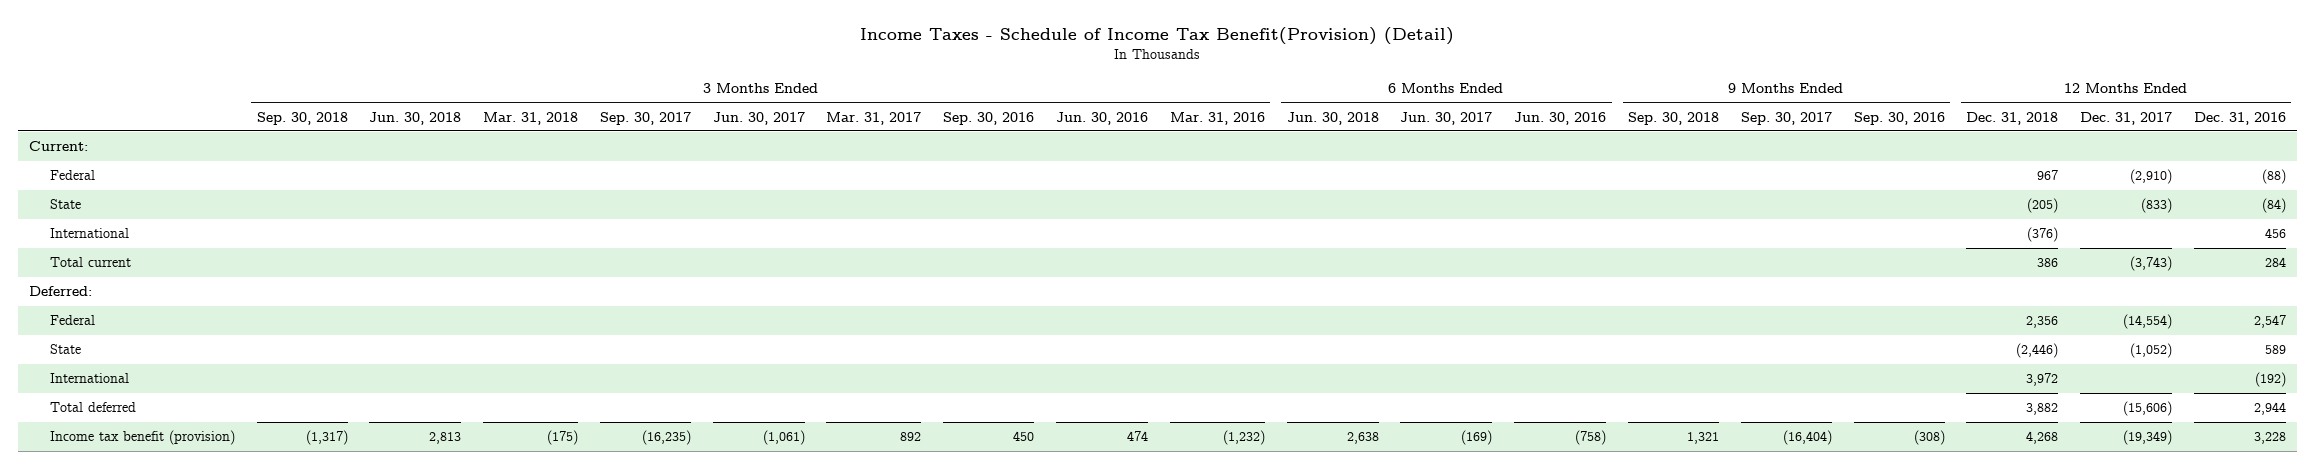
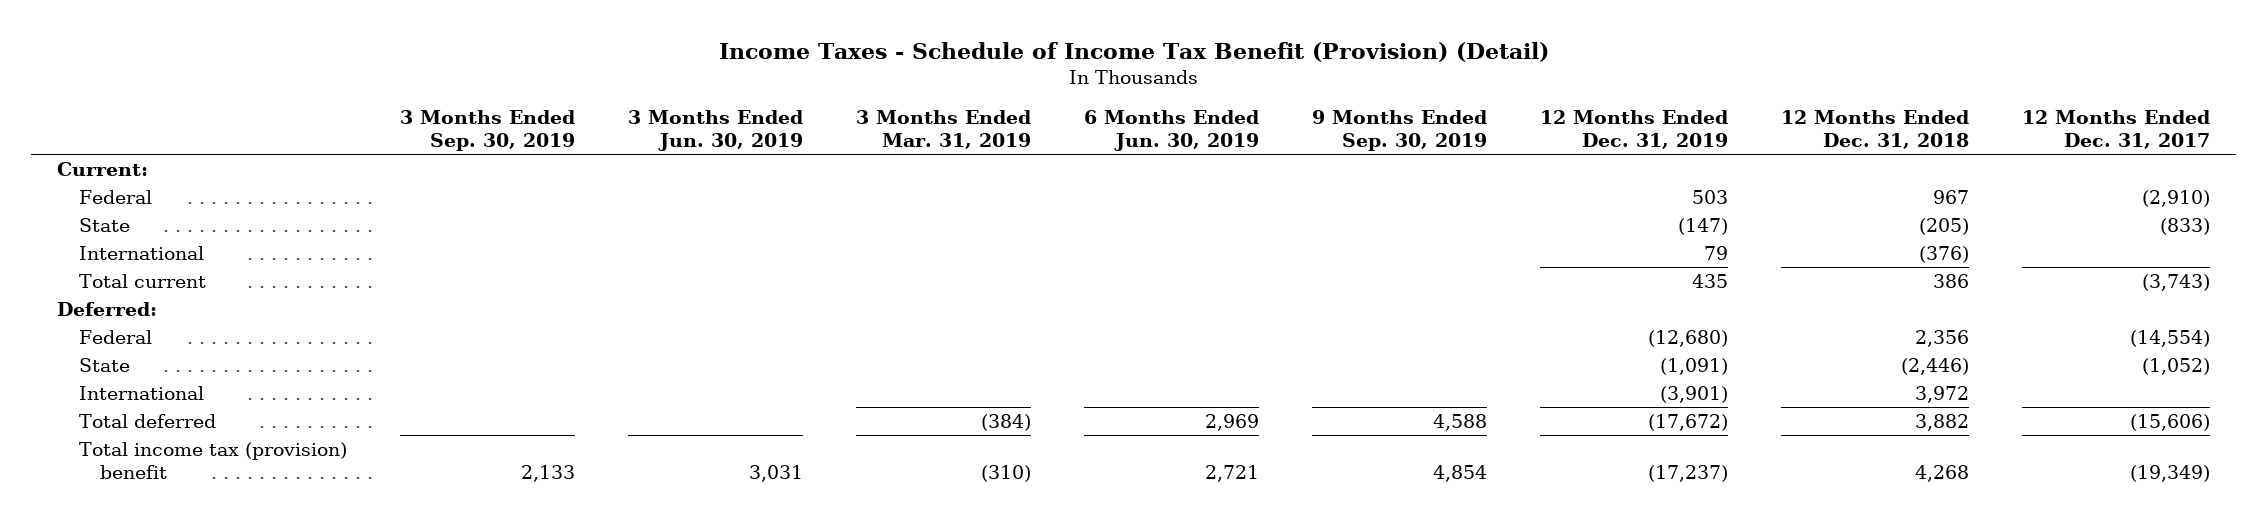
- Income Taxes - Schedule of Income Tax Benefit(Provision) (Detail)
+ Income Taxes - Schedule of Income Tax Benefit (Provision) (Detail)
- | 3 Months Ended Sep. 30, 2018 | 3 Months Ended Jun. 30, 2018 | 3 Months Ended Mar. 31, 2018 | 3 Months Ended Sep. 30, 2017 | 3 Months Ended Jun. 30, 2017 | 3 Months Ended Mar. 31, 2017 | 3 Months Ended Sep. 30, 2016 | 3 Months Ended Jun. 30, 2016 | 3 Months Ended Mar. 31, 2016 | 6 Months Ended Jun. 30, 2018 | 6 Months Ended Jun. 30, 2017 | 6 Months Ended Jun. 30, 2016 | 9 Months Ended Sep. 30, 2018 | 9 Months Ended Sep. 30, 2017 | 9 Months Ended Sep. 30, 2016 | 12 Months Ended Dec. 31, 2018 | 12 Months Ended Dec. 31, 2017 | 12 Months Ended Dec. 31, 2016
+ | 3 Months Ended Sep. 30, 2019 | 3 Months Ended Jun. 30, 2019 | 3 Months Ended Mar. 31, 2019 | 6 Months Ended Jun. 30, 2019 | 9 Months Ended Sep. 30, 2019 | 12 Months Ended Dec. 31, 2019 | 12 Months Ended Dec. 31, 2018 | 12 Months Ended Dec. 31, 2017
- Income tax benefit (provision) | (1,317) | 2,813 | (175) | (16,235) | (1,061) | 892 | 450 | 474 | (1,232) | 2,638 | (169) | (758) | 1,321 | (16,404) | (308) | 4,268 | (19,349) | 3,228
+ Total income tax (provision) benefit | 2,133 | 3,031 | (310) | 2,721 | 4,854 | (17,237) | 4,268 | (19,349)

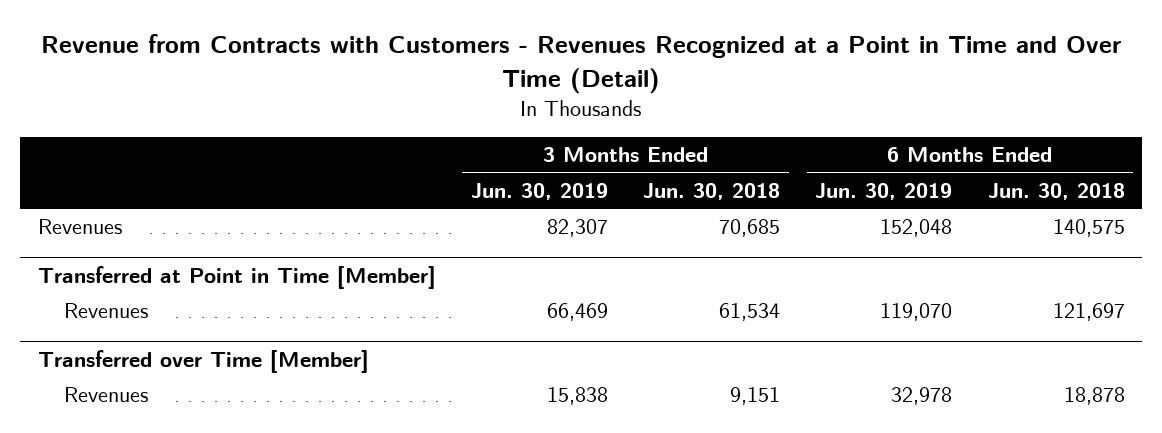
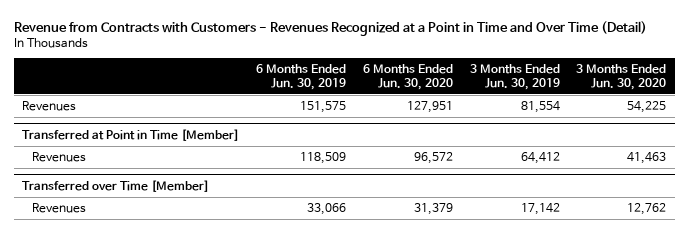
- | 3 Months Ended Jun. 30, 2019 | 3 Months Ended Jun. 30, 2018 | 6 Months Ended Jun. 30, 2019 | 6 Months Ended Jun. 30, 2018
+ | 6 Months Ended Jun. 30, 2019 | 6 Months Ended Jun. 30, 2020 | 3 Months Ended Jun. 30, 2019 | 3 Months Ended Jun. 30, 2020
- Revenues | 82,307 | 70,685 | 152,048 | 140,575
+ Revenues | 151,575 | 127,951 | 81,554 | 54,225
@ Transferred at Point in Time [Member]
- Revenues | 66,469 | 61,534 | 119,070 | 121,697
+ Revenues | 118,509 | 96,572 | 64,412 | 41,463
@ Transferred over Time [Member]
- Revenues | 15,838 | 9,151 | 32,978 | 18,878
+ Revenues | 33,066 | 31,379 | 17,142 | 12,762

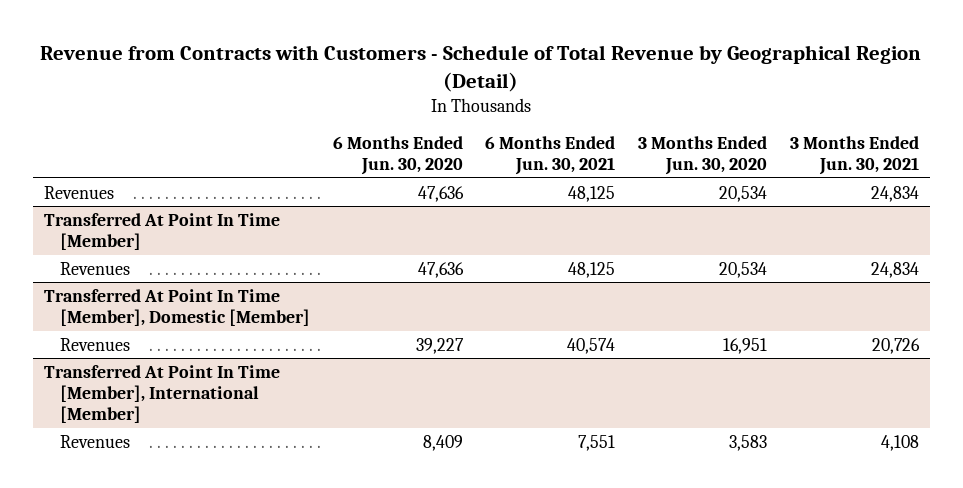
- Revenue from Contracts with Customers - Revenues Recognized at a Point in Time and Over Time (Detail)
+ Revenue from Contracts with Customers - Schedule of Total Revenue by Geographical Region (Detail)
- | 6 Months Ended Jun. 30, 2019 | 6 Months Ended Jun. 30, 2020 | 3 Months Ended Jun. 30, 2019 | 3 Months Ended Jun. 30, 2020
+ | 6 Months Ended Jun. 30, 2020 | 6 Months Ended Jun. 30, 2021 | 3 Months Ended Jun. 30, 2020 | 3 Months Ended Jun. 30, 2021
- Revenues | 151,575 | 127,951 | 81,554 | 54,225
- Transferred at Point in Time [Member]
- Revenues | 118,509 | 96,572 | 64,412 | 41,463
- Transferred over Time [Member]
- Revenues | 33,066 | 31,379 | 17,142 | 12,762
+ Revenues | 47,636 | 48,125 | 20,534 | 24,834
+ Transferred At Point In Time [Member]
+ Revenues | 47,636 | 48,125 | 20,534 | 24,834
+ Transferred At Point In Time [Member], Domestic [Member]
+ Revenues | 39,227 | 40,574 | 16,951 | 20,726
+ Transferred At Point In Time [Member], International [Member]
+ Revenues | 8,409 | 7,551 | 3,583 | 4,108

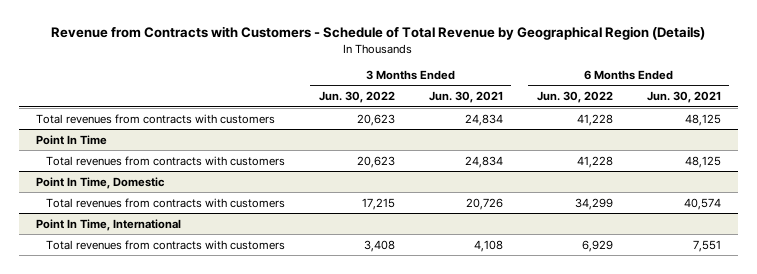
- Revenue from Contracts with Customers - Schedule of Total Revenue by Geographical Region (Detail)
+ Revenue from Contracts with Customers - Schedule of Total Revenue by Geographical Region (Details)
- | 6 Months Ended Jun. 30, 2020 | 6 Months Ended Jun. 30, 2021 | 3 Months Ended Jun. 30, 2020 | 3 Months Ended Jun. 30, 2021
+ | 3 Months Ended Jun. 30, 2022 | 3 Months Ended Jun. 30, 2021 | 6 Months Ended Jun. 30, 2022 | 6 Months Ended Jun. 30, 2021
- Revenues | 47,636 | 48,125 | 20,534 | 24,834
- Transferred At Point In Time [Member]
- Revenues | 47,636 | 48,125 | 20,534 | 24,834
- Transferred At Point In Time [Member], Domestic [Member]
- Revenues | 39,227 | 40,574 | 16,951 | 20,726
- Transferred At Point In Time [Member], International [Member]
- Revenues | 8,409 | 7,551 | 3,583 | 4,108
+ Total revenues from contracts with customers | 20,623 | 24,834 | 41,228 | 48,125
+ Point In Time
+ Total revenues from contracts with customers | 20,623 | 24,834 | 41,228 | 48,125
+ Point In Time, Domestic
+ Total revenues from contracts with customers | 17,215 | 20,726 | 34,299 | 40,574
+ Point In Time, International
+ Total revenues from contracts with customers | 3,408 | 4,108 | 6,929 | 7,551

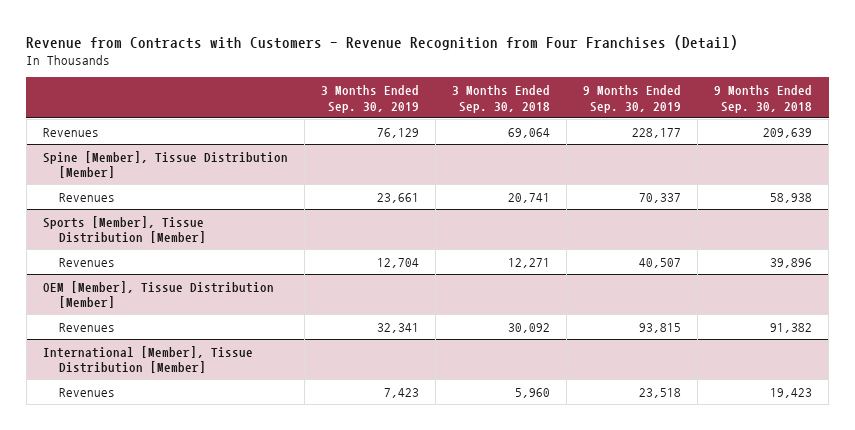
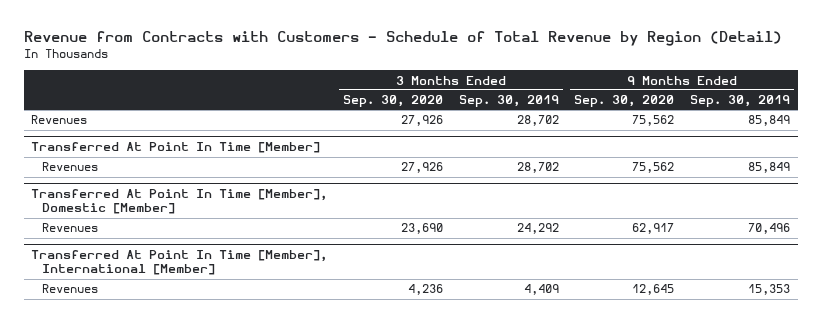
- Revenue from Contracts with Customers - Revenue Recognition from Four Franchises (Detail)
+ Revenue from Contracts with Customers - Schedule of Total Revenue by Region (Detail)
- | 3 Months Ended Sep. 30, 2019 | 3 Months Ended Sep. 30, 2018 | 9 Months Ended Sep. 30, 2019 | 9 Months Ended Sep. 30, 2018
+ | 3 Months Ended Sep. 30, 2020 | 3 Months Ended Sep. 30, 2019 | 9 Months Ended Sep. 30, 2020 | 9 Months Ended Sep. 30, 2019
- Revenues | 76,129 | 69,064 | 228,177 | 209,639
- Spine [Member], Tissue Distribution [Member]
- Revenues | 23,661 | 20,741 | 70,337 | 58,938
- Sports [Member], Tissue Distribution [Member]
- Revenues | 12,704 | 12,271 | 40,507 | 39,896
- OEM [Member], Tissue Distribution [Member]
- Revenues | 32,341 | 30,092 | 93,815 | 91,382
- International [Member], Tissue Distribution [Member]
- Revenues | 7,423 | 5,960 | 23,518 | 19,423
+ Revenues | 27,926 | 28,702 | 75,562 | 85,849
+ Transferred At Point In Time [Member]
+ Revenues | 27,926 | 28,702 | 75,562 | 85,849
+ Transferred At Point In Time [Member], Domestic [Member]
+ Revenues | 23,690 | 24,292 | 62,917 | 70,496
+ Transferred At Point In Time [Member], International [Member]
+ Revenues | 4,236 | 4,409 | 12,645 | 15,353

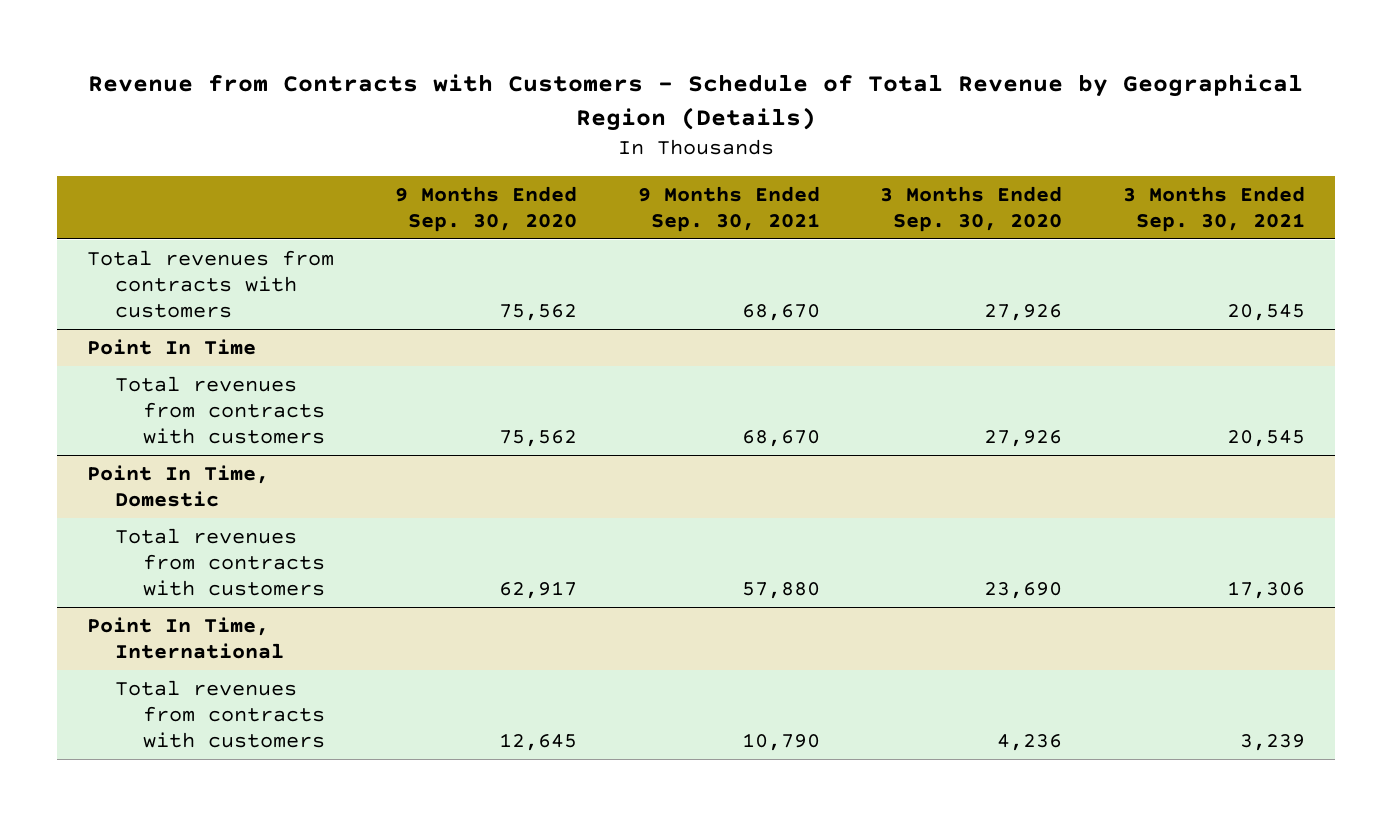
- Revenue from Contracts with Customers - Schedule of Total Revenue by Region (Detail)
+ Revenue from Contracts with Customers - Schedule of Total Revenue by Geographical Region (Details)
- | 3 Months Ended Sep. 30, 2020 | 3 Months Ended Sep. 30, 2019 | 9 Months Ended Sep. 30, 2020 | 9 Months Ended Sep. 30, 2019
+ | 9 Months Ended Sep. 30, 2020 | 9 Months Ended Sep. 30, 2021 | 3 Months Ended Sep. 30, 2020 | 3 Months Ended Sep. 30, 2021
- Revenues | 27,926 | 28,702 | 75,562 | 85,849
- Transferred At Point In Time [Member]
- Revenues | 27,926 | 28,702 | 75,562 | 85,849
- Transferred At Point In Time [Member], Domestic [Member]
- Revenues | 23,690 | 24,292 | 62,917 | 70,496
- Transferred At Point In Time [Member], International [Member]
- Revenues | 4,236 | 4,409 | 12,645 | 15,353
+ Total revenues from contracts with customers | 75,562 | 68,670 | 27,926 | 20,545
+ Point In Time
+ Total revenues from contracts with customers | 75,562 | 68,670 | 27,926 | 20,545
+ Point In Time, Domestic
+ Total revenues from contracts with customers | 62,917 | 57,880 | 23,690 | 17,306
+ Point In Time, International
+ Total revenues from contracts with customers | 12,645 | 10,790 | 4,236 | 3,239

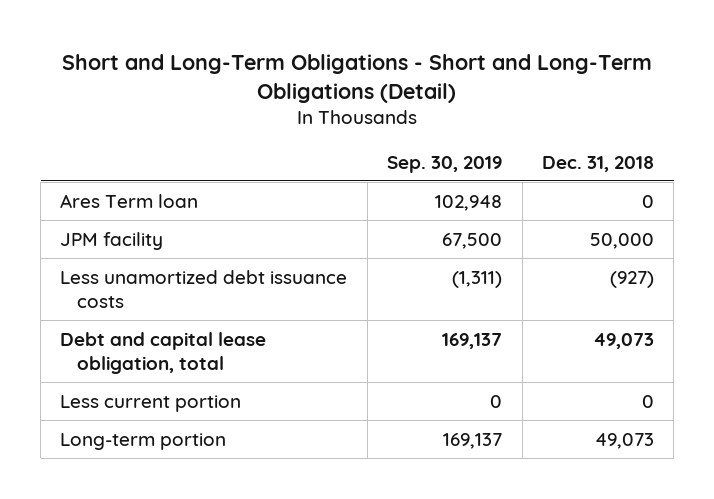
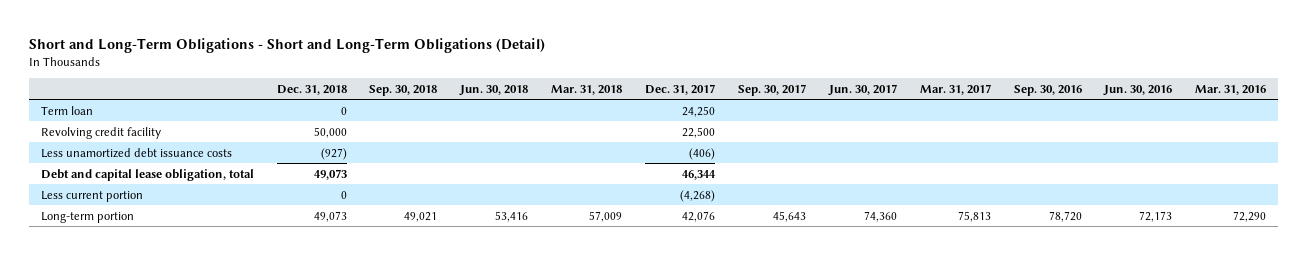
- | Sep. 30, 2019 | Dec. 31, 2018
+ | Dec. 31, 2018 | Sep. 30, 2018 | Jun. 30, 2018 | Mar. 31, 2018 | Dec. 31, 2017 | Sep. 30, 2017 | Jun. 30, 2017 | Mar. 31, 2017 | Sep. 30, 2016 | Jun. 30, 2016 | Mar. 31, 2016
- Ares Term loan | 102,948 | 0
- JPM facility | 67,500 | 50,000
+ Term loan | 0 | | | | 24,250 | | | | | |
+ Revolving credit facility | 50,000 | | | | 22,500 | | | | | |

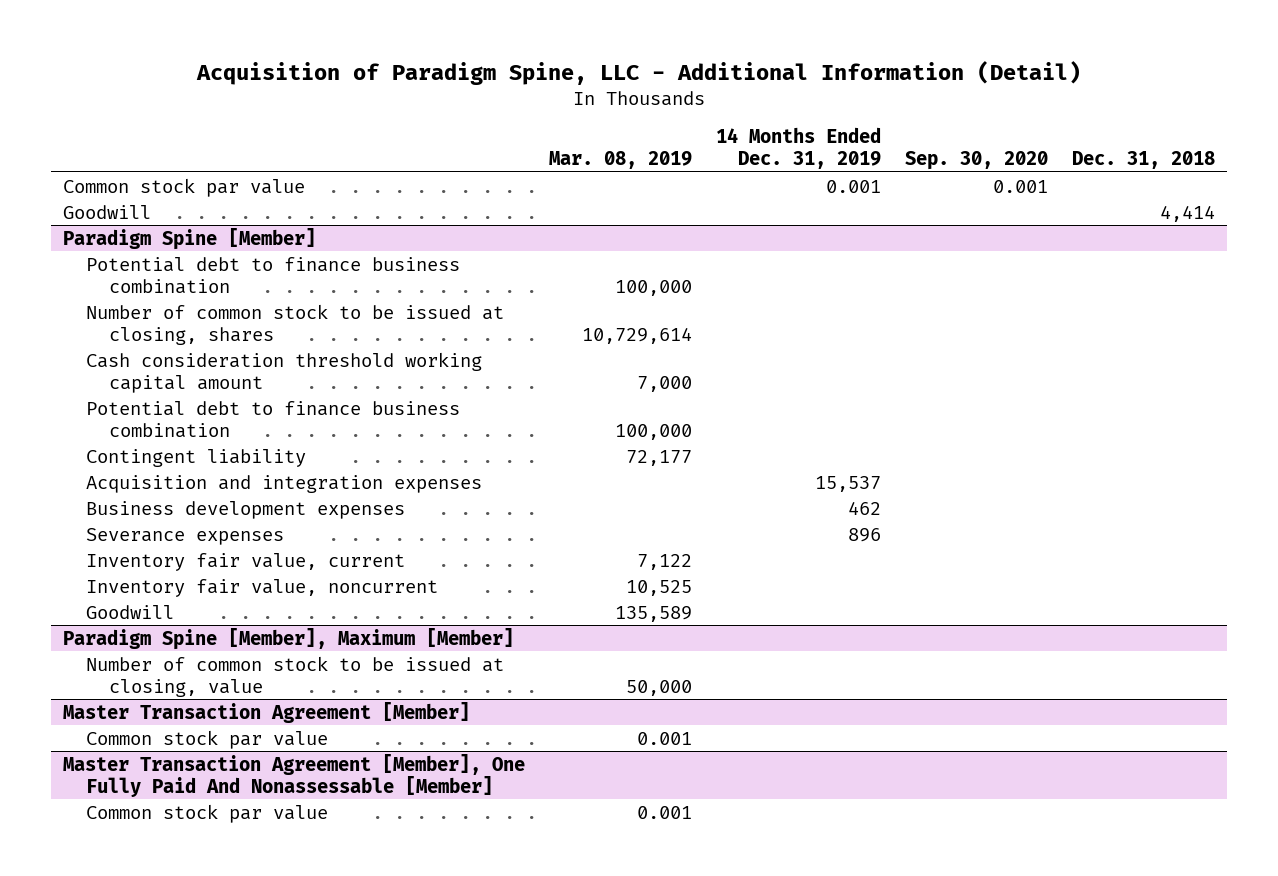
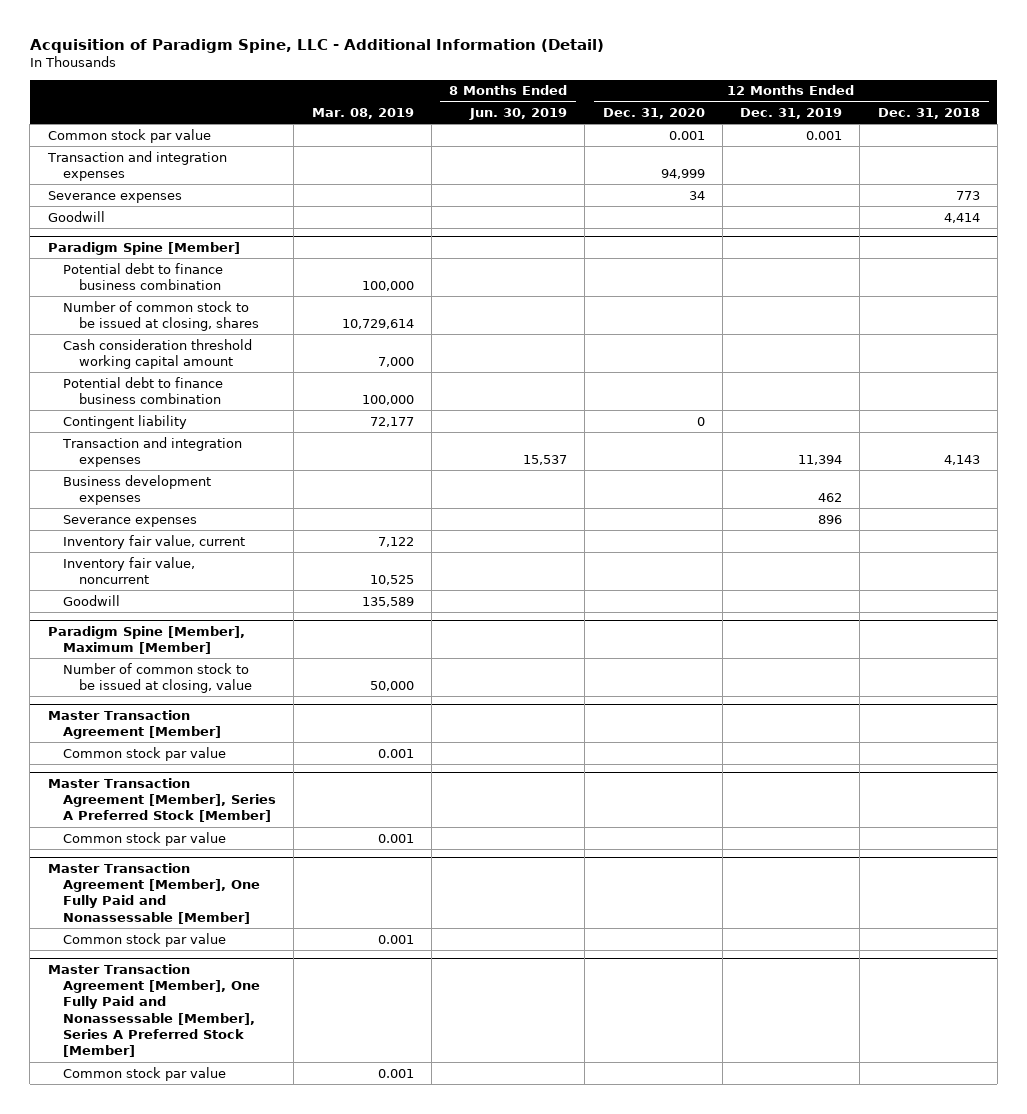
- | Mar. 08, 2019 | 14 Months Ended Dec. 31, 2019 | Sep. 30, 2020 | Dec. 31, 2018
+ | Mar. 08, 2019 | 8 Months Ended Jun. 30, 2019 | 12 Months Ended Dec. 31, 2020 | 12 Months Ended Dec. 31, 2019 | 12 Months Ended Dec. 31, 2018
+ Transaction and integration expenses | | | 94,999 | |
+ Severance expenses | | | 34 | | 773
@ Paradigm Spine [Member]
- Acquisition and integration expenses | | 15,537 | |
+ Transaction and integration expenses | | 15,537 | | 11,394 | 4,143
- Master Transaction Agreement [Member], One Fully Paid And Nonassessable [Member]
+ Master Transaction Agreement [Member], Series A Preferred Stock [Member]
+ Master Transaction Agreement [Member], One Fully Paid and Nonassessable [Member]
+ Common stock par value | 0.001 | | | |
+ Master Transaction Agreement [Member], One Fully Paid and Nonassessable [Member], Series A Preferred Stock [Member]
+ Common stock par value | 0.001 | | | |

